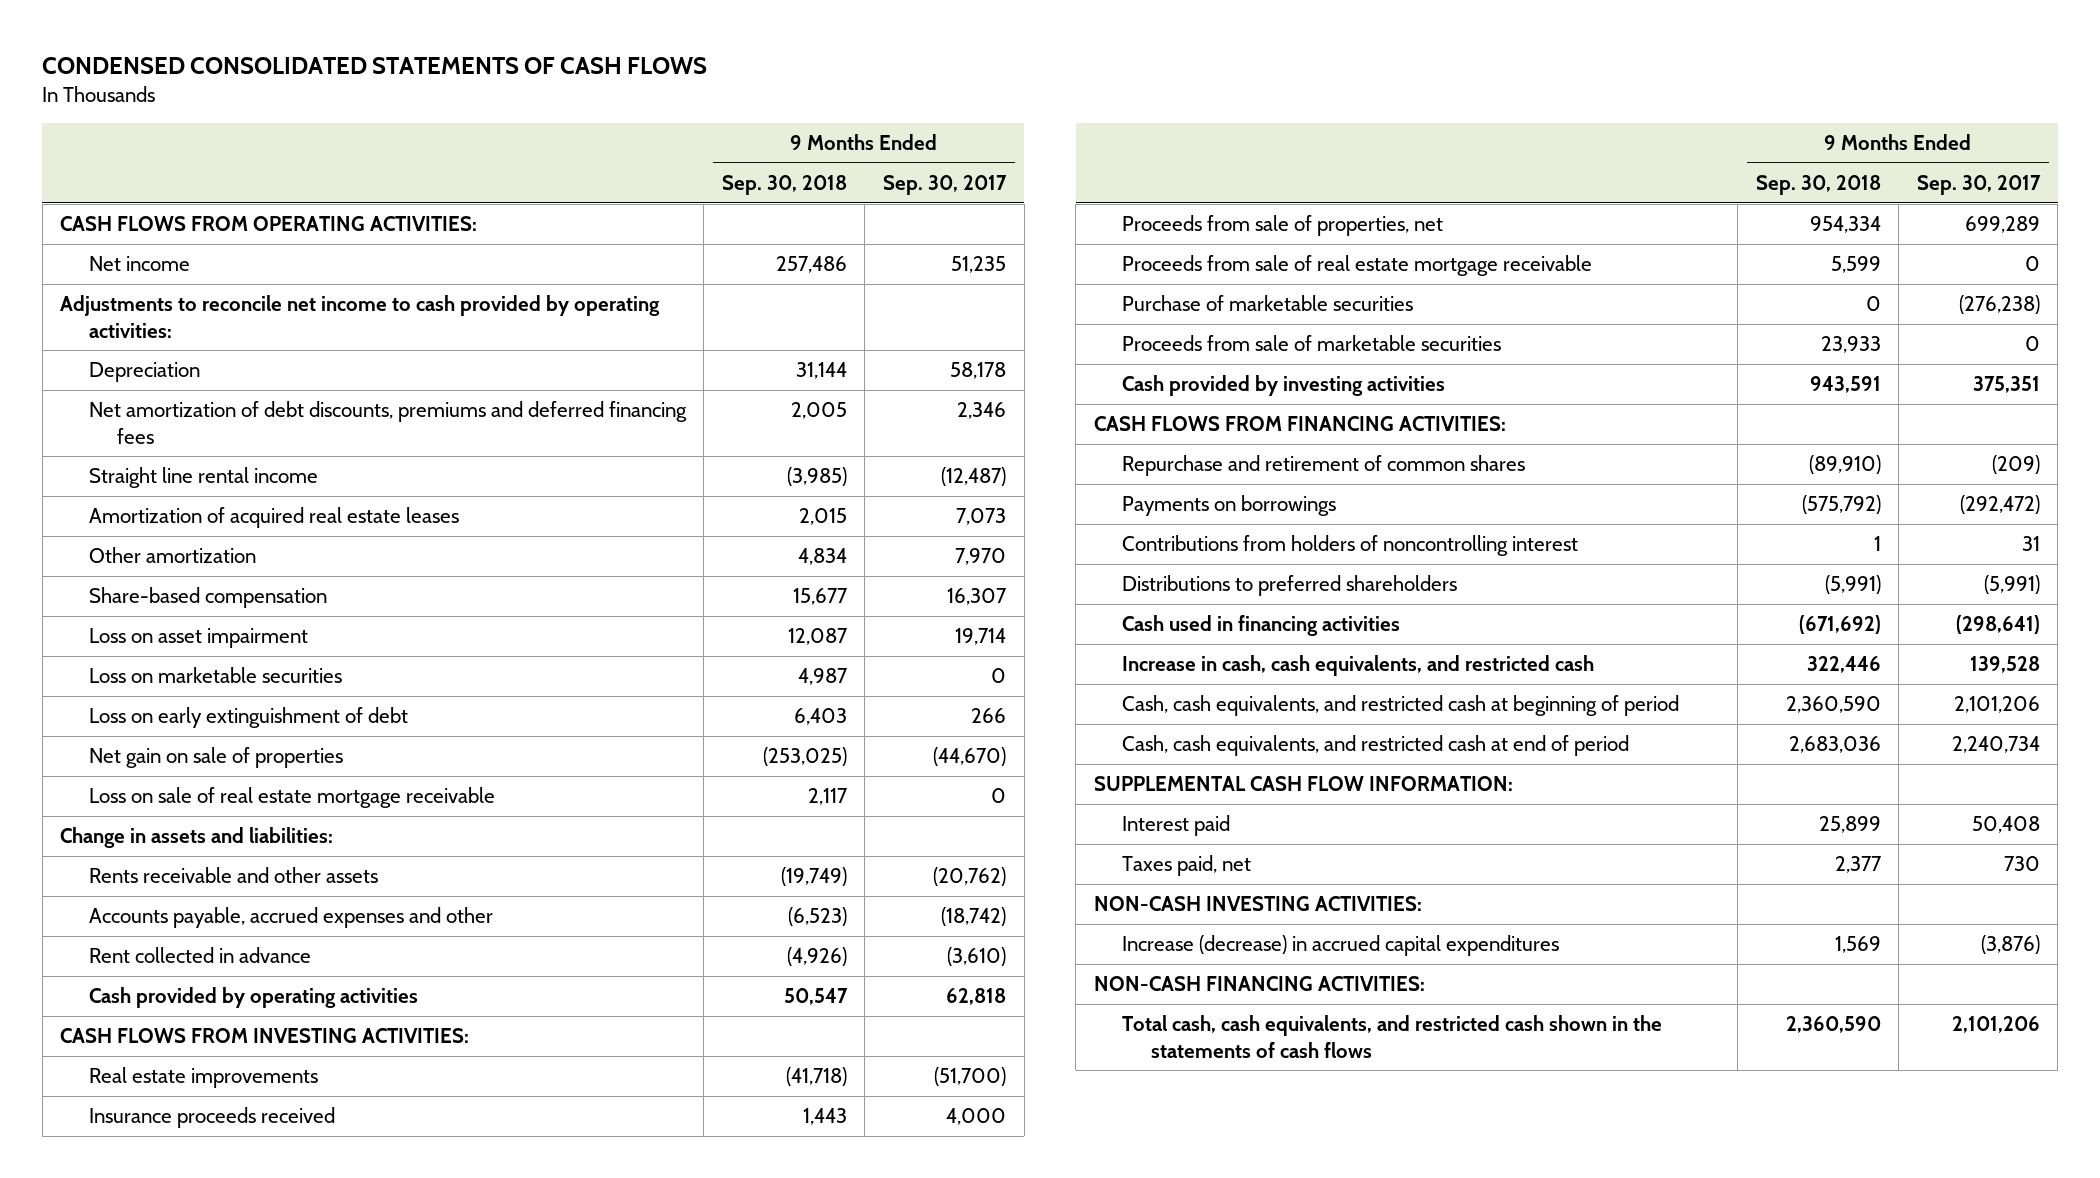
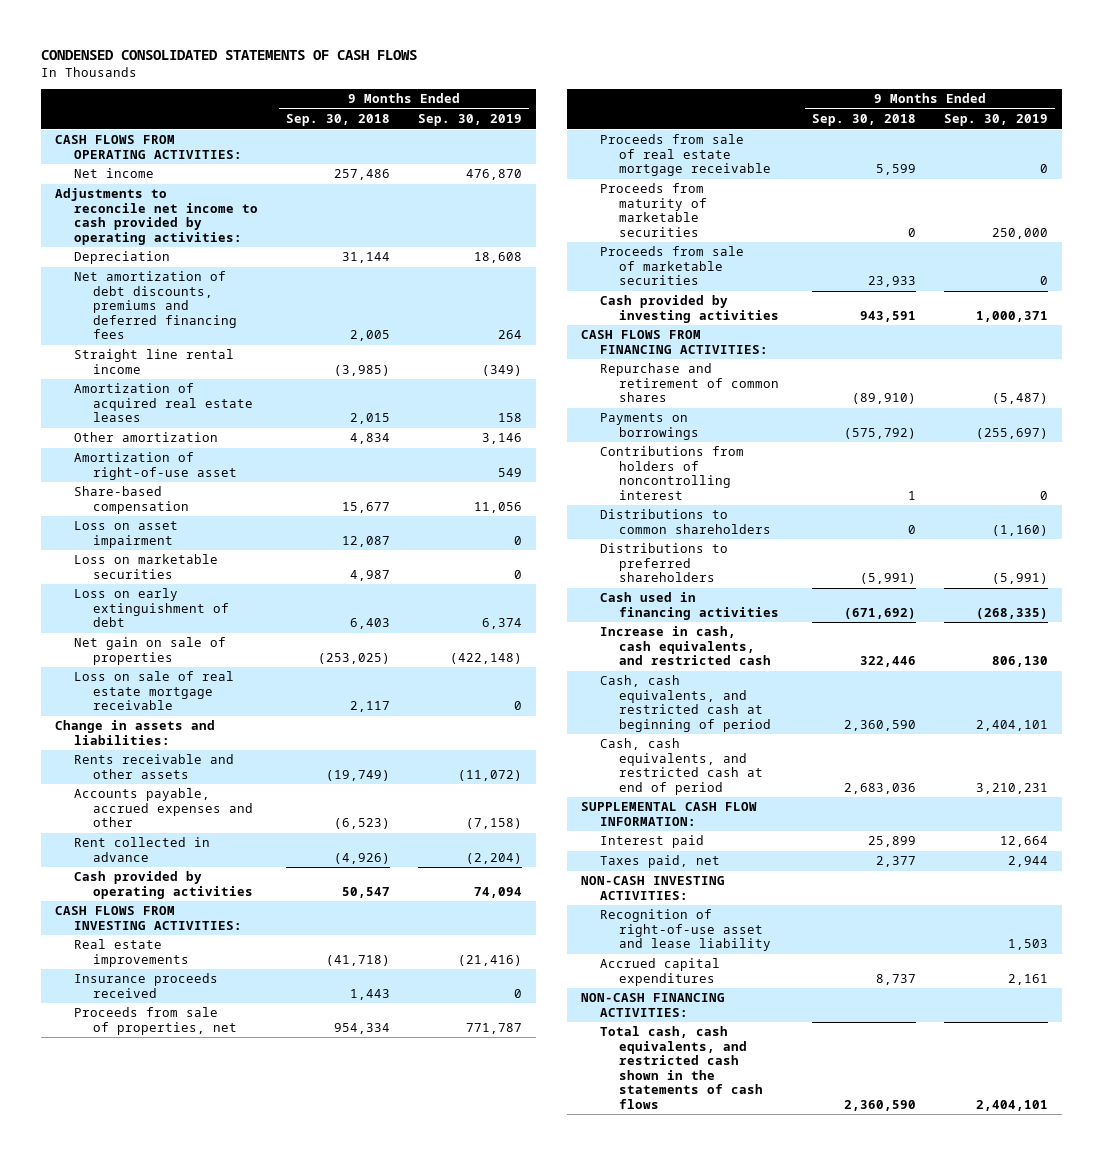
- | 9 Months Ended Sep. 30, 2018 | 9 Months Ended Sep. 30, 2017
+ | 9 Months Ended Sep. 30, 2018 | 9 Months Ended Sep. 30, 2019
+ Amortization of right-of-use asset | | 549
- Purchase of marketable securities | 0 | (276,238)
+ Proceeds from maturity of marketable securities | 0 | 250,000
+ Distributions to common shareholders | 0 | (1,160)
- Increase (decrease) in accrued capital expenditures | 1,569 | (3,876)
+ Recognition of right-of-use asset and lease liability | | 1,503
+ Accrued capital expenditures | 8,737 | 2,161

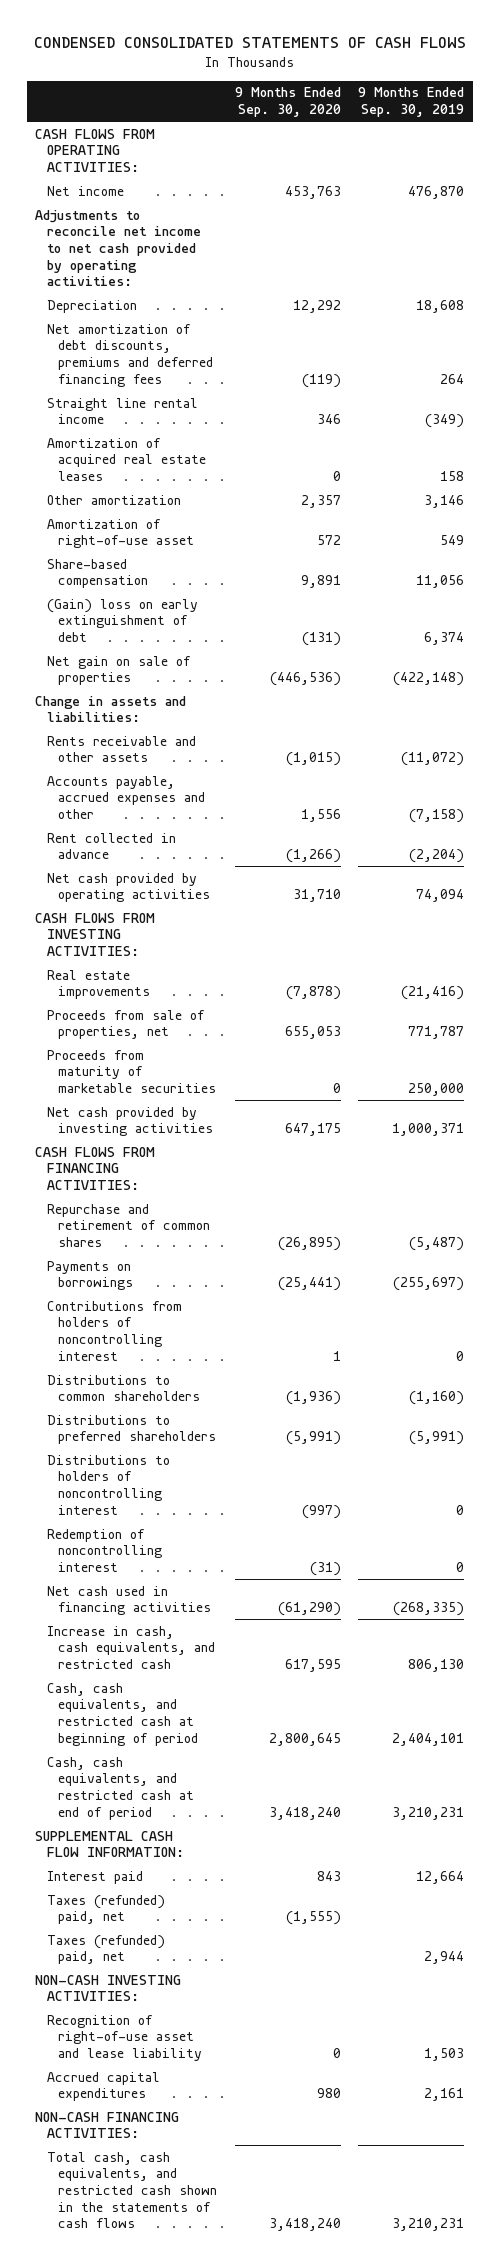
- | 9 Months Ended Sep. 30, 2018 | 9 Months Ended Sep. 30, 2019
+ | 9 Months Ended Sep. 30, 2020 | 9 Months Ended Sep. 30, 2019
- Adjustments to reconcile net income to cash provided by operating activities:
+ Adjustments to reconcile net income to net cash provided by operating activities:
- Loss on asset impairment | 12,087 | 0
- Loss on marketable securities | 4,987 | 0
- Loss on early extinguishment of debt | 6,403 | 6,374
+ (Gain) loss on early extinguishment of debt | (131) | 6,374
- Loss on sale of real estate mortgage receivable | 2,117 | 0
- Cash provided by operating activities | 50,547 | 74,094
+ Net cash provided by operating activities | 31,710 | 74,094
- Insurance proceeds received | 1,443 | 0
- Proceeds from sale of real estate mortgage receivable | 5,599 | 0
- Proceeds from sale of marketable securities | 23,933 | 0
- Cash provided by investing activities | 943,591 | 1,000,371
+ Net cash provided by investing activities | 647,175 | 1,000,371
- Cash used in financing activities | (671,692) | (268,335)
+ Distributions to holders of noncontrolling interest | (997) | 0
+ Redemption of noncontrolling interest | (31) | 0
+ Net cash used in financing activities | (61,290) | (268,335)
- Taxes paid, net | 2,377 | 2,944
+ Taxes (refunded) paid, net | (1,555) |
+ Taxes (refunded) paid, net | | 2,944
- Total cash, cash equivalents, and restricted cash shown in the statements of cash flows | 2,360,590 | 2,404,101
+ Total cash, cash equivalents, and restricted cash shown in the statements of cash flows | 3,418,240 | 3,210,231

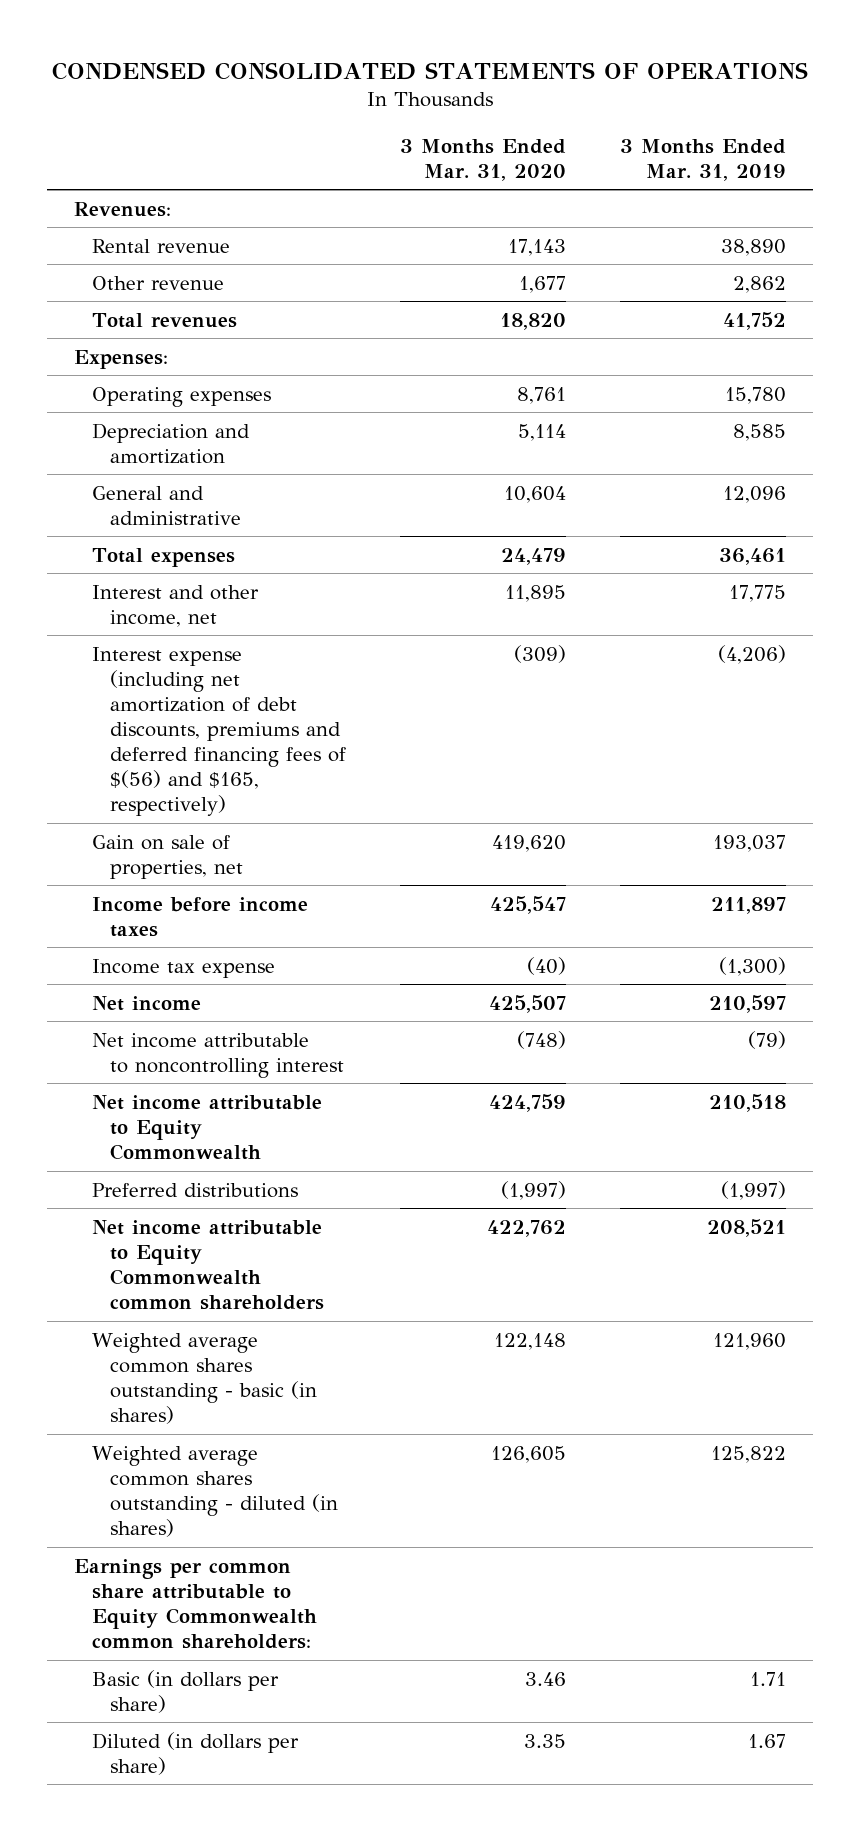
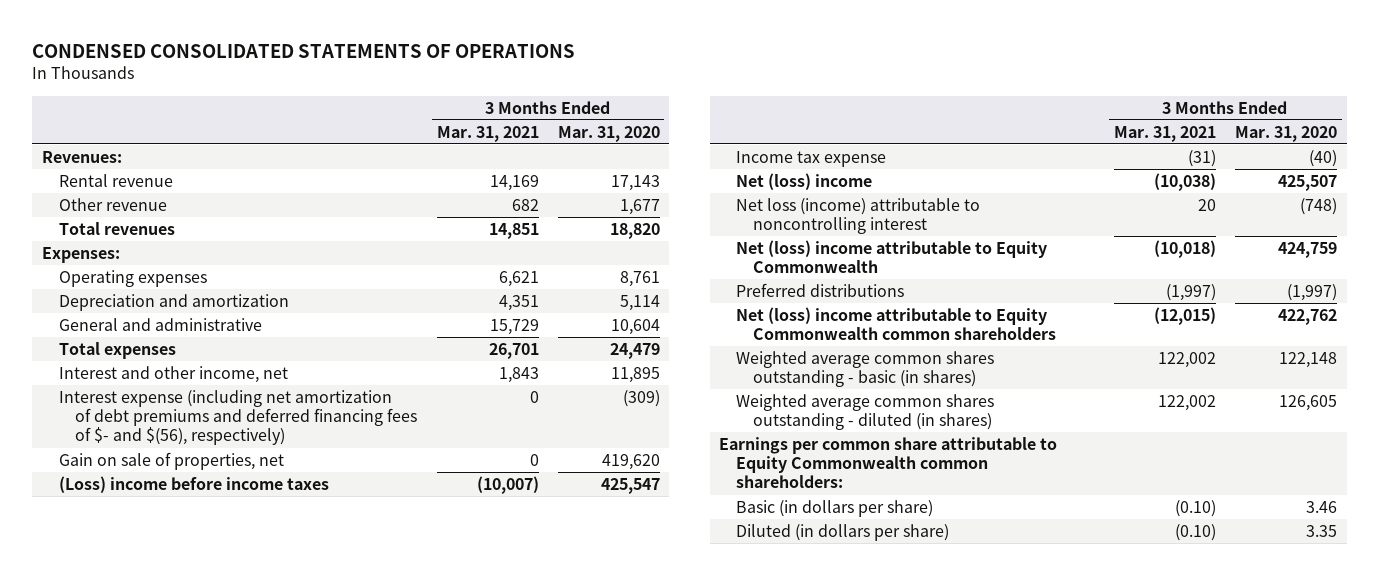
- | 3 Months Ended Mar. 31, 2020 | 3 Months Ended Mar. 31, 2019
+ | 3 Months Ended Mar. 31, 2021 | 3 Months Ended Mar. 31, 2020
- Interest expense (including net amortization of debt discounts, premiums and deferred financing fees of $(56) and $165, respectively) | (309) | (4,206)
+ Interest expense (including net amortization of debt premiums and deferred financing fees of $- and $(56), respectively) | 0 | (309)
- Income before income taxes | 425,547 | 211,897
+ (Loss) income before income taxes | (10,007) | 425,547
- Net income | 425,507 | 210,597
- Net income attributable to noncontrolling interest | (748) | (79)
- Net income attributable to Equity Commonwealth | 424,759 | 210,518
+ Net (loss) income | (10,038) | 425,507
+ Net loss (income) attributable to noncontrolling interest | 20 | (748)
+ Net (loss) income attributable to Equity Commonwealth | (10,018) | 424,759
- Net income attributable to Equity Commonwealth common shareholders | 422,762 | 208,521
+ Net (loss) income attributable to Equity Commonwealth common shareholders | (12,015) | 422,762

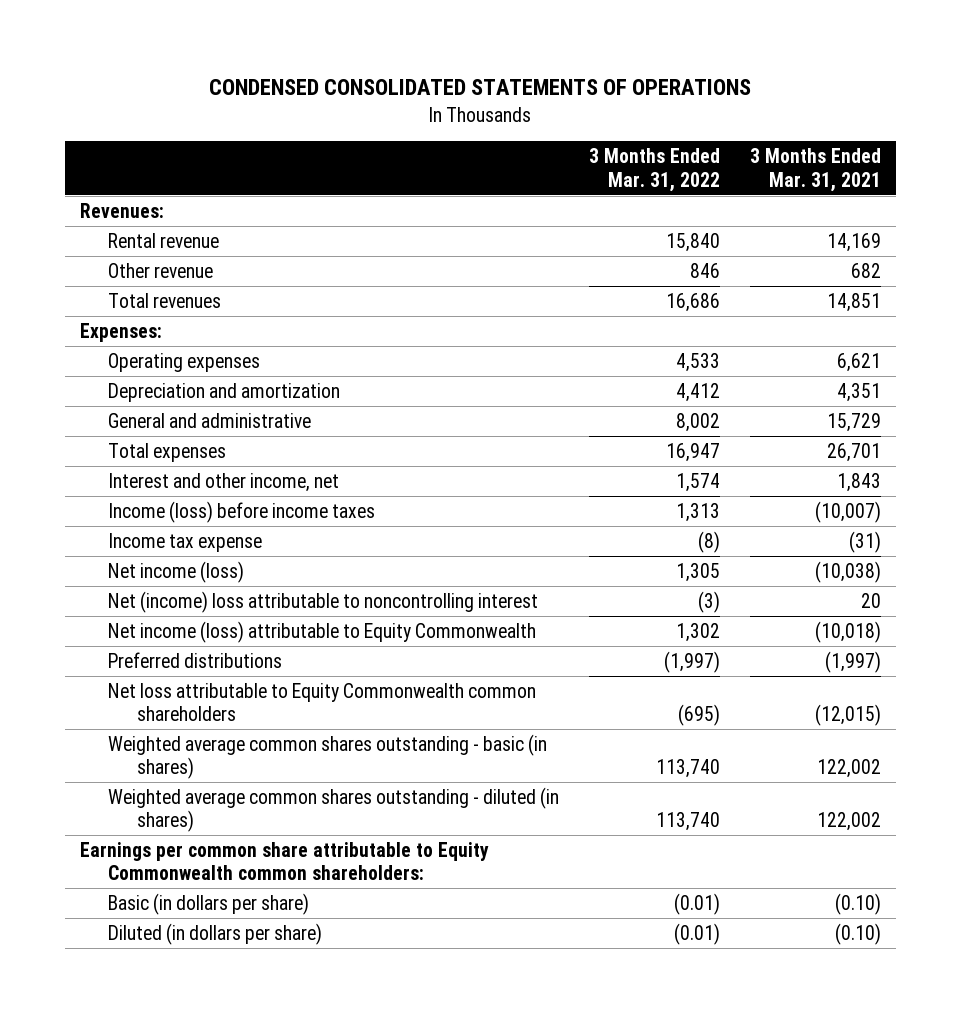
- | 3 Months Ended Mar. 31, 2021 | 3 Months Ended Mar. 31, 2020
+ | 3 Months Ended Mar. 31, 2022 | 3 Months Ended Mar. 31, 2021
- Interest expense (including net amortization of debt premiums and deferred financing fees of $- and $(56), respectively) | 0 | (309)
- Gain on sale of properties, net | 0 | 419,620
- (Loss) income before income taxes | (10,007) | 425,547
+ Income (loss) before income taxes | 1,313 | (10,007)
- Net (loss) income | (10,038) | 425,507
- Net loss (income) attributable to noncontrolling interest | 20 | (748)
- Net (loss) income attributable to Equity Commonwealth | (10,018) | 424,759
+ Net income (loss) | 1,305 | (10,038)
+ Net (income) loss attributable to noncontrolling interest | (3) | 20
+ Net income (loss) attributable to Equity Commonwealth | 1,302 | (10,018)
- Net (loss) income attributable to Equity Commonwealth common shareholders | (12,015) | 422,762
+ Net loss attributable to Equity Commonwealth common shareholders | (695) | (12,015)

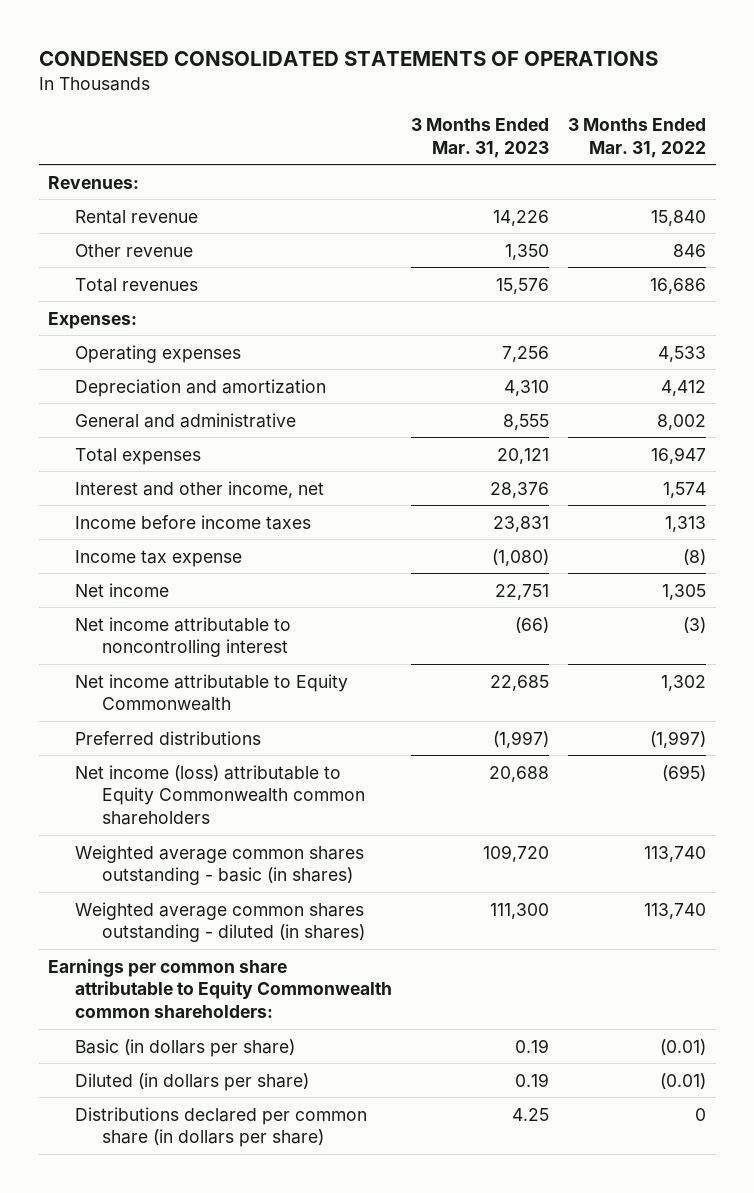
- | 3 Months Ended Mar. 31, 2022 | 3 Months Ended Mar. 31, 2021
+ | 3 Months Ended Mar. 31, 2023 | 3 Months Ended Mar. 31, 2022
- Income (loss) before income taxes | 1,313 | (10,007)
+ Income before income taxes | 23,831 | 1,313
- Net income (loss) | 1,305 | (10,038)
- Net (income) loss attributable to noncontrolling interest | (3) | 20
- Net income (loss) attributable to Equity Commonwealth | 1,302 | (10,018)
+ Net income | 22,751 | 1,305
+ Net income attributable to noncontrolling interest | (66) | (3)
+ Net income attributable to Equity Commonwealth | 22,685 | 1,302
- Net loss attributable to Equity Commonwealth common shareholders | (695) | (12,015)
+ Net income (loss) attributable to Equity Commonwealth common shareholders | 20,688 | (695)
+ Distributions declared per common share (in dollars per share) | 4.25 | 0

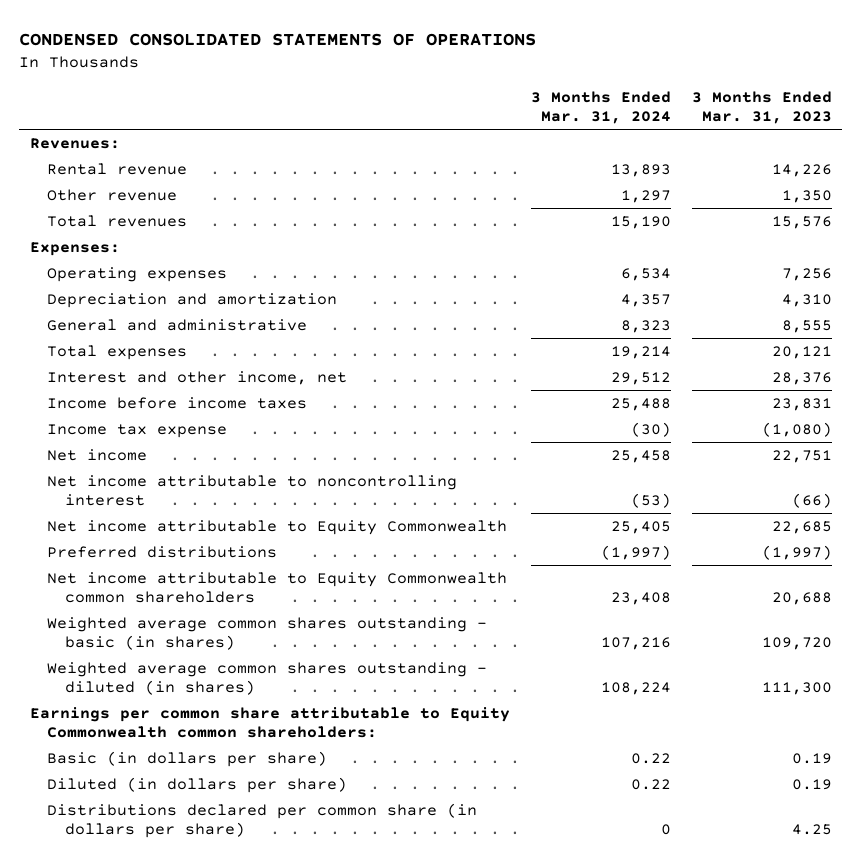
- | 3 Months Ended Mar. 31, 2023 | 3 Months Ended Mar. 31, 2022
+ | 3 Months Ended Mar. 31, 2024 | 3 Months Ended Mar. 31, 2023
- Net income (loss) attributable to Equity Commonwealth common shareholders | 20,688 | (695)
+ Net income attributable to Equity Commonwealth common shareholders | 23,408 | 20,688

